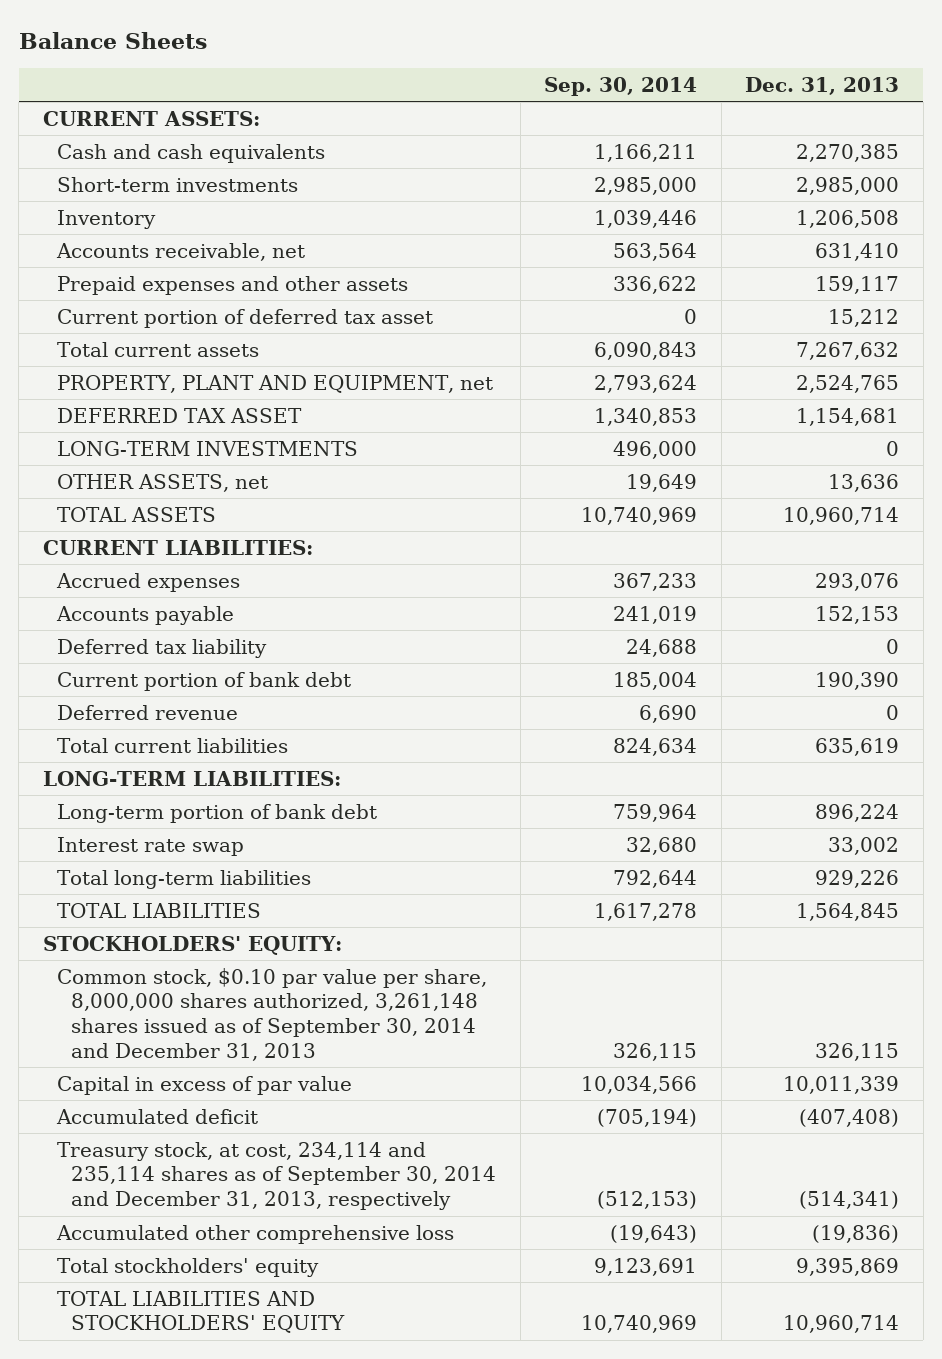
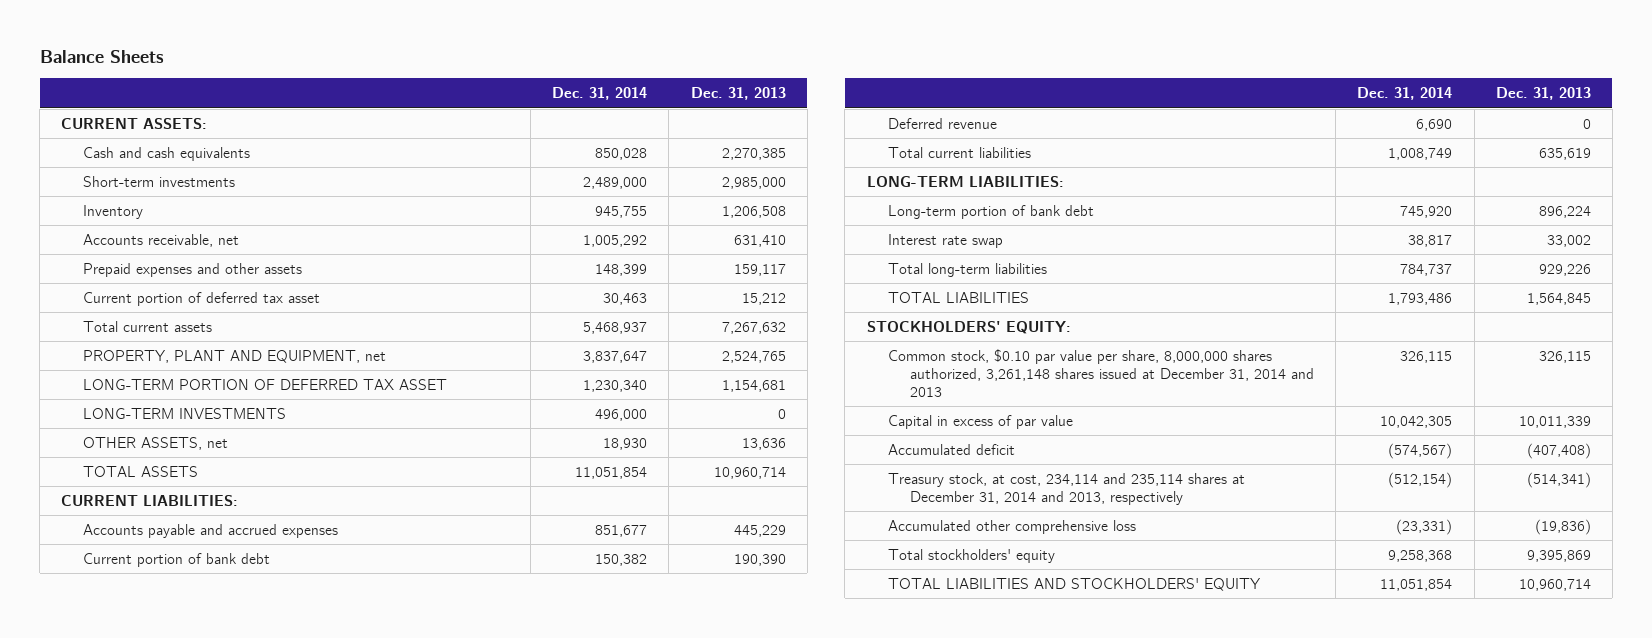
- | Sep. 30, 2014 | Dec. 31, 2013
+ | Dec. 31, 2014 | Dec. 31, 2013
- DEFERRED TAX ASSET | 1,340,853 | 1,154,681
+ LONG-TERM PORTION OF DEFERRED TAX ASSET | 1,230,340 | 1,154,681
- Accrued expenses | 367,233 | 293,076
- Accounts payable | 241,019 | 152,153
- Deferred tax liability | 24,688 | 0
+ Accounts payable and accrued expenses | 851,677 | 445,229
- Common stock, $0.10 par value per share, 8,000,000 shares authorized, 3,261,148 shares issued as of September 30, 2014 and December 31, 2013 | 326,115 | 326,115
+ Common stock, $0.10 par value per share, 8,000,000 shares authorized, 3,261,148 shares issued at December 31, 2014 and 2013 | 326,115 | 326,115
- Treasury stock, at cost, 234,114 and 235,114 shares as of September 30, 2014 and December 31, 2013, respectively | (512,153) | (514,341)
+ Treasury stock, at cost, 234,114 and 235,114 shares at December 31, 2014 and 2013, respectively | (512,154) | (514,341)

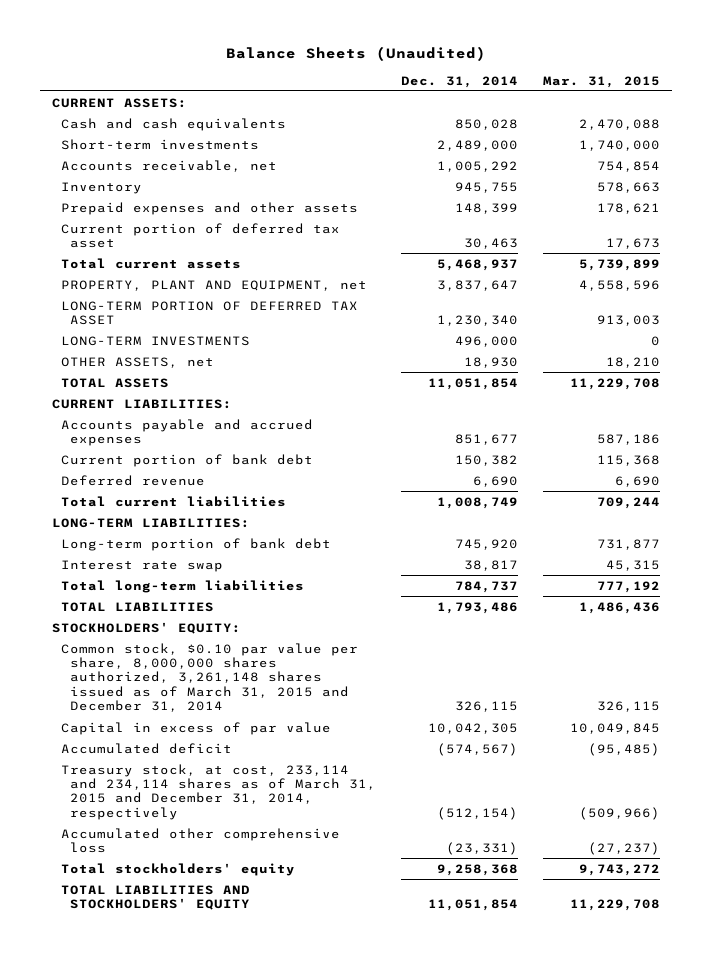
- Balance Sheets
+ Balance Sheets (Unaudited)
- | Dec. 31, 2014 | Dec. 31, 2013
+ | Dec. 31, 2014 | Mar. 31, 2015
moved down: Inventory | 945,755 | 578,663
- Common stock, $0.10 par value per share, 8,000,000 shares authorized, 3,261,148 shares issued at December 31, 2014 and 2013 | 326,115 | 326,115
+ Common stock, $0.10 par value per share, 8,000,000 shares authorized, 3,261,148 shares issued as of March 31, 2015 and December 31, 2014 | 326,115 | 326,115
- Treasury stock, at cost, 234,114 and 235,114 shares at December 31, 2014 and 2013, respectively | (512,154) | (514,341)
+ Treasury stock, at cost, 233,114 and 234,114 shares as of March 31, 2015 and December 31, 2014, respectively | (512,154) | (509,966)

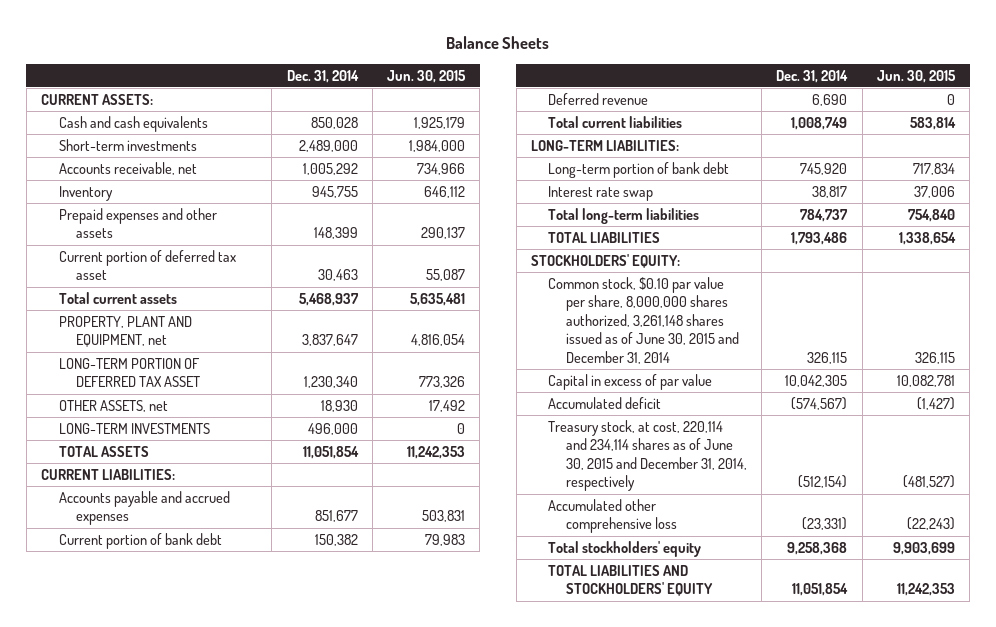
- Balance Sheets (Unaudited)
+ Balance Sheets
- | Dec. 31, 2014 | Mar. 31, 2015
+ | Dec. 31, 2014 | Jun. 30, 2015
moved down: LONG-TERM INVESTMENTS | 496,000 | 0
- Common stock, $0.10 par value per share, 8,000,000 shares authorized, 3,261,148 shares issued as of March 31, 2015 and December 31, 2014 | 326,115 | 326,115
+ Common stock, $0.10 par value per share, 8,000,000 shares authorized, 3,261,148 shares issued as of June 30, 2015 and December 31, 2014 | 326,115 | 326,115
- Treasury stock, at cost, 233,114 and 234,114 shares as of March 31, 2015 and December 31, 2014, respectively | (512,154) | (509,966)
+ Treasury stock, at cost, 220,114 and 234,114 shares as of June 30, 2015 and December 31, 2014, respectively | (512,154) | (481,527)

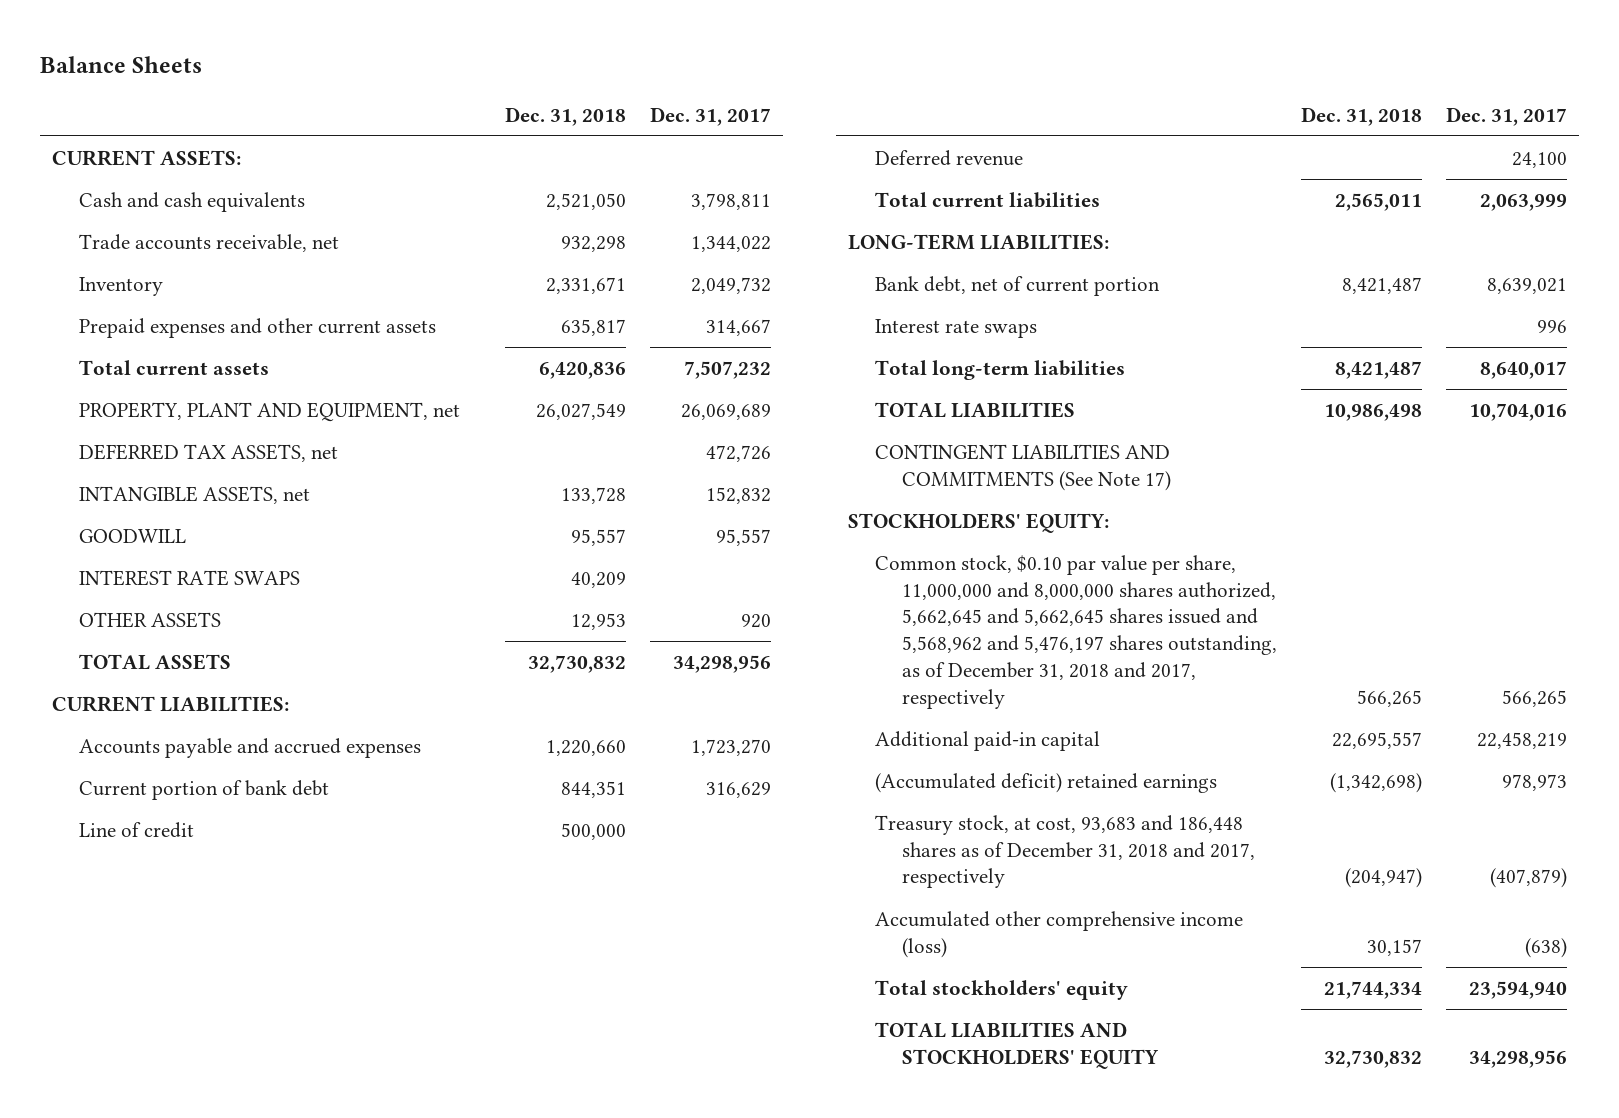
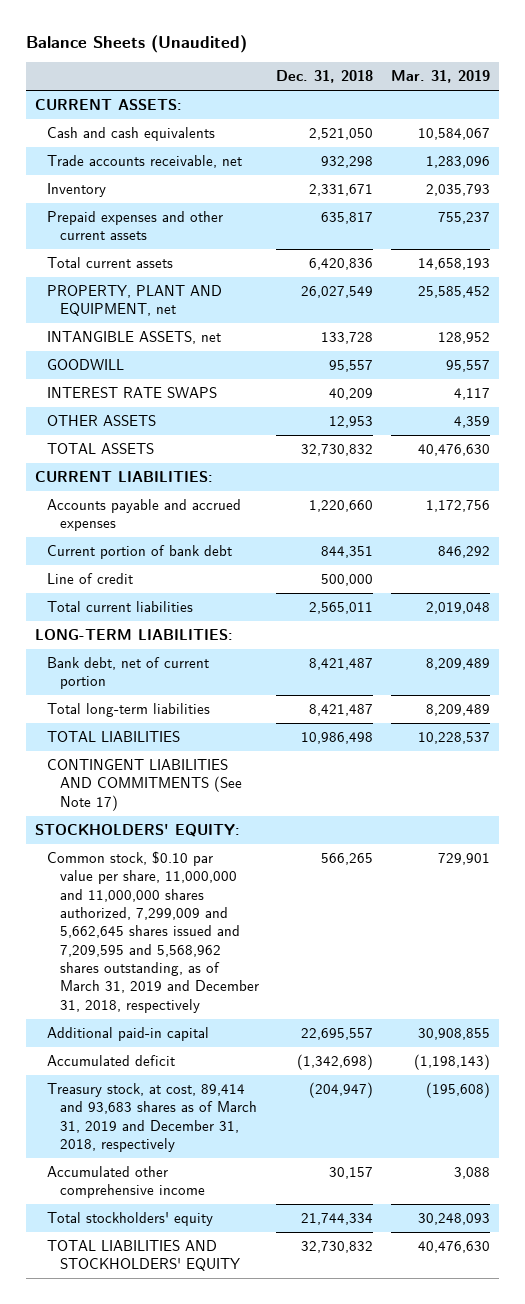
- Balance Sheets
+ Balance Sheets (Unaudited)
- | Dec. 31, 2018 | Dec. 31, 2017
+ | Dec. 31, 2018 | Mar. 31, 2019
- DEFERRED TAX ASSETS, net | | 472,726
- Deferred revenue | | 24,100
- Interest rate swaps | | 996
- Common stock, $0.10 par value per share, 11,000,000 and 8,000,000 shares authorized, 5,662,645 and 5,662,645 shares issued and 5,568,962 and 5,476,197 shares outstanding, as of December 31, 2018 and 2017, respectively | 566,265 | 566,265
+ Common stock, $0.10 par value per share, 11,000,000 and 11,000,000 shares authorized, 7,299,009 and 5,662,645 shares issued and 7,209,595 and 5,568,962 shares outstanding, as of March 31, 2019 and December 31, 2018, respectively | 566,265 | 729,901
- (Accumulated deficit) retained earnings | (1,342,698) | 978,973
- Treasury stock, at cost, 93,683 and 186,448 shares as of December 31, 2018 and 2017, respectively | (204,947) | (407,879)
- Accumulated other comprehensive income (loss) | 30,157 | (638)
+ Accumulated deficit | (1,342,698) | (1,198,143)
+ Treasury stock, at cost, 89,414 and 93,683 shares as of March 31, 2019 and December 31, 2018, respectively | (204,947) | (195,608)
+ Accumulated other comprehensive income | 30,157 | 3,088

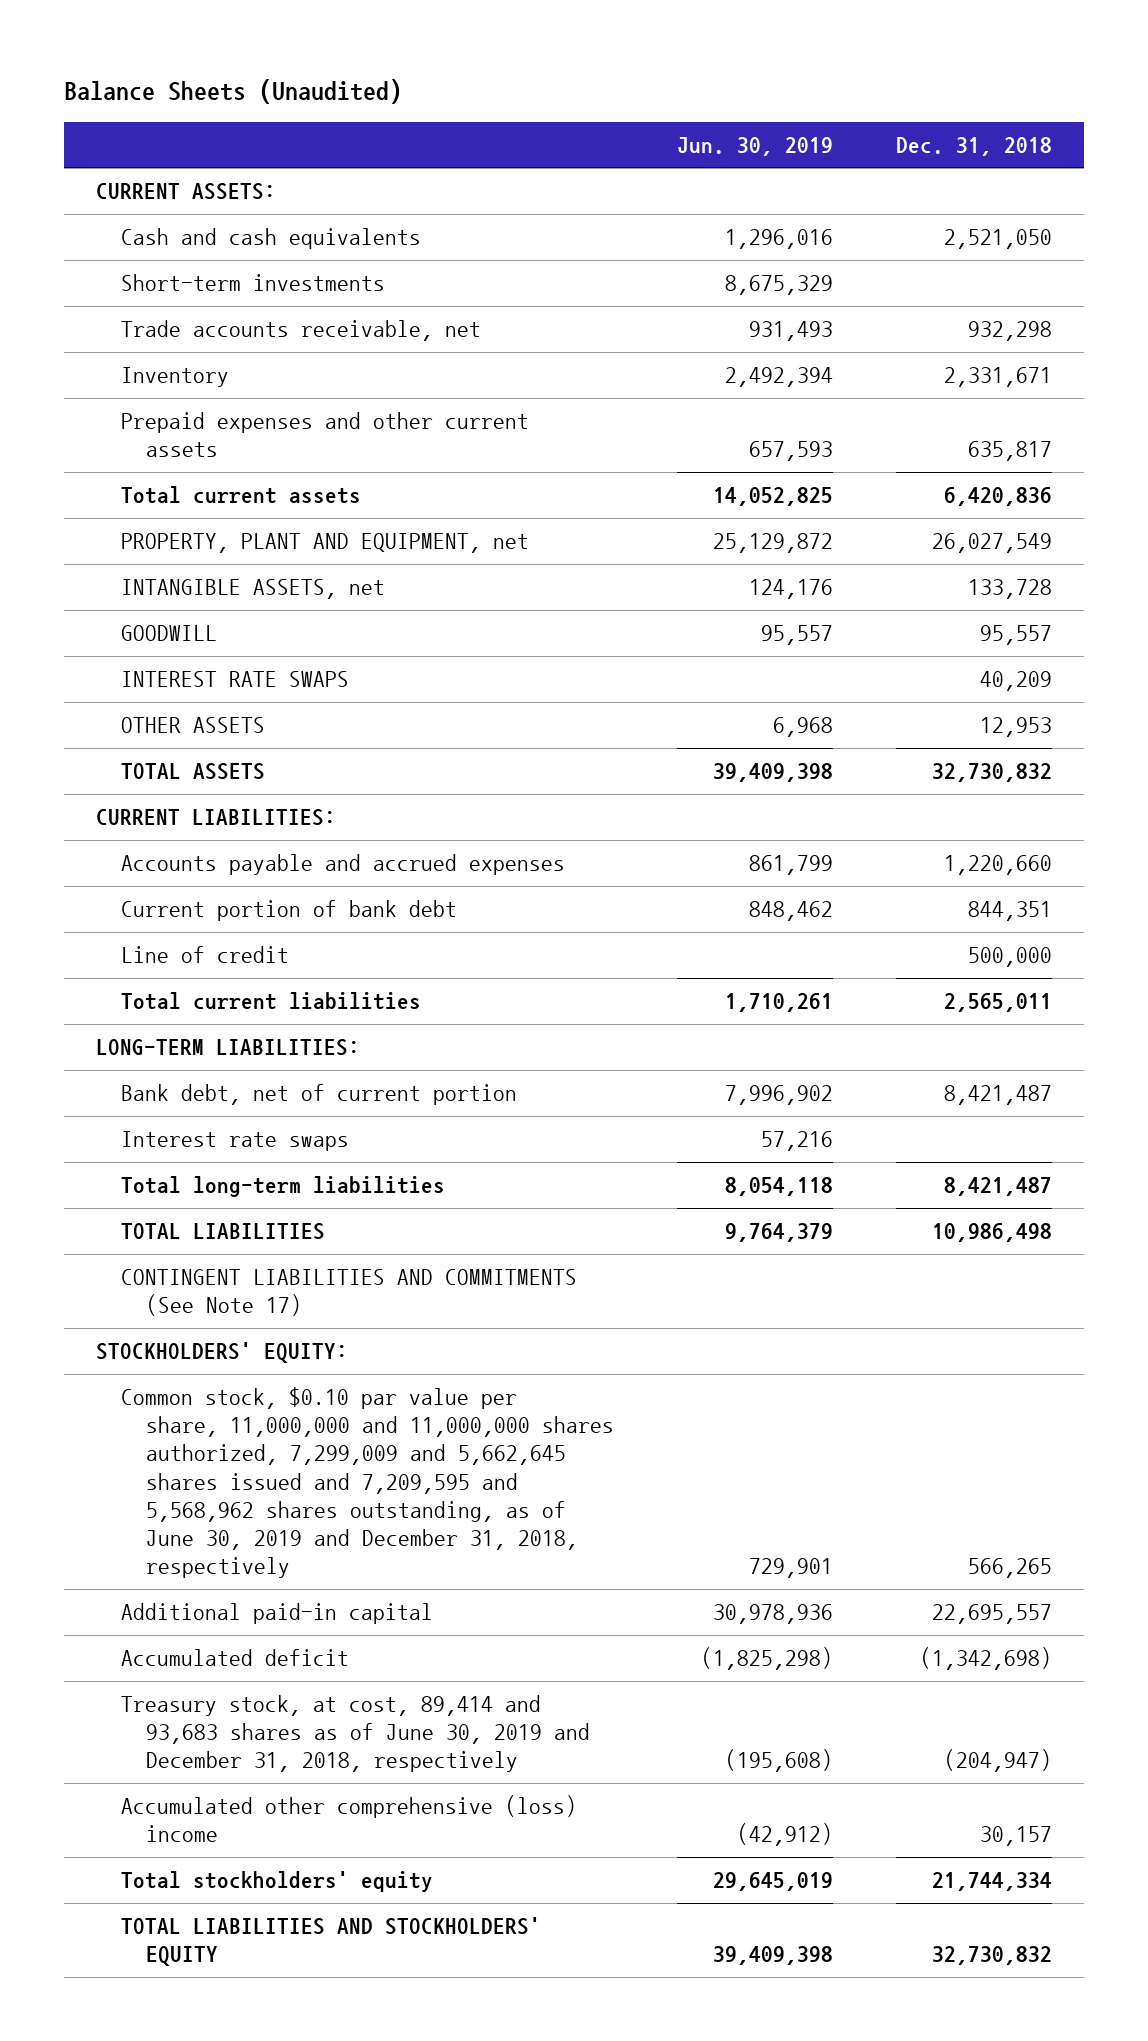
- | Dec. 31, 2018 | Mar. 31, 2019
+ | Jun. 30, 2019 | Dec. 31, 2018
+ Short-term investments | 8,675,329 |
+ Interest rate swaps | 57,216 |
- Common stock, $0.10 par value per share, 11,000,000 and 11,000,000 shares authorized, 7,299,009 and 5,662,645 shares issued and 7,209,595 and 5,568,962 shares outstanding, as of March 31, 2019 and December 31, 2018, respectively | 566,265 | 729,901
+ Common stock, $0.10 par value per share, 11,000,000 and 11,000,000 shares authorized, 7,299,009 and 5,662,645 shares issued and 7,209,595 and 5,568,962 shares outstanding, as of June 30, 2019 and December 31, 2018, respectively | 729,901 | 566,265
- Treasury stock, at cost, 89,414 and 93,683 shares as of March 31, 2019 and December 31, 2018, respectively | (204,947) | (195,608)
- Accumulated other comprehensive income | 30,157 | 3,088
+ Treasury stock, at cost, 89,414 and 93,683 shares as of June 30, 2019 and December 31, 2018, respectively | (195,608) | (204,947)
+ Accumulated other comprehensive (loss) income | (42,912) | 30,157

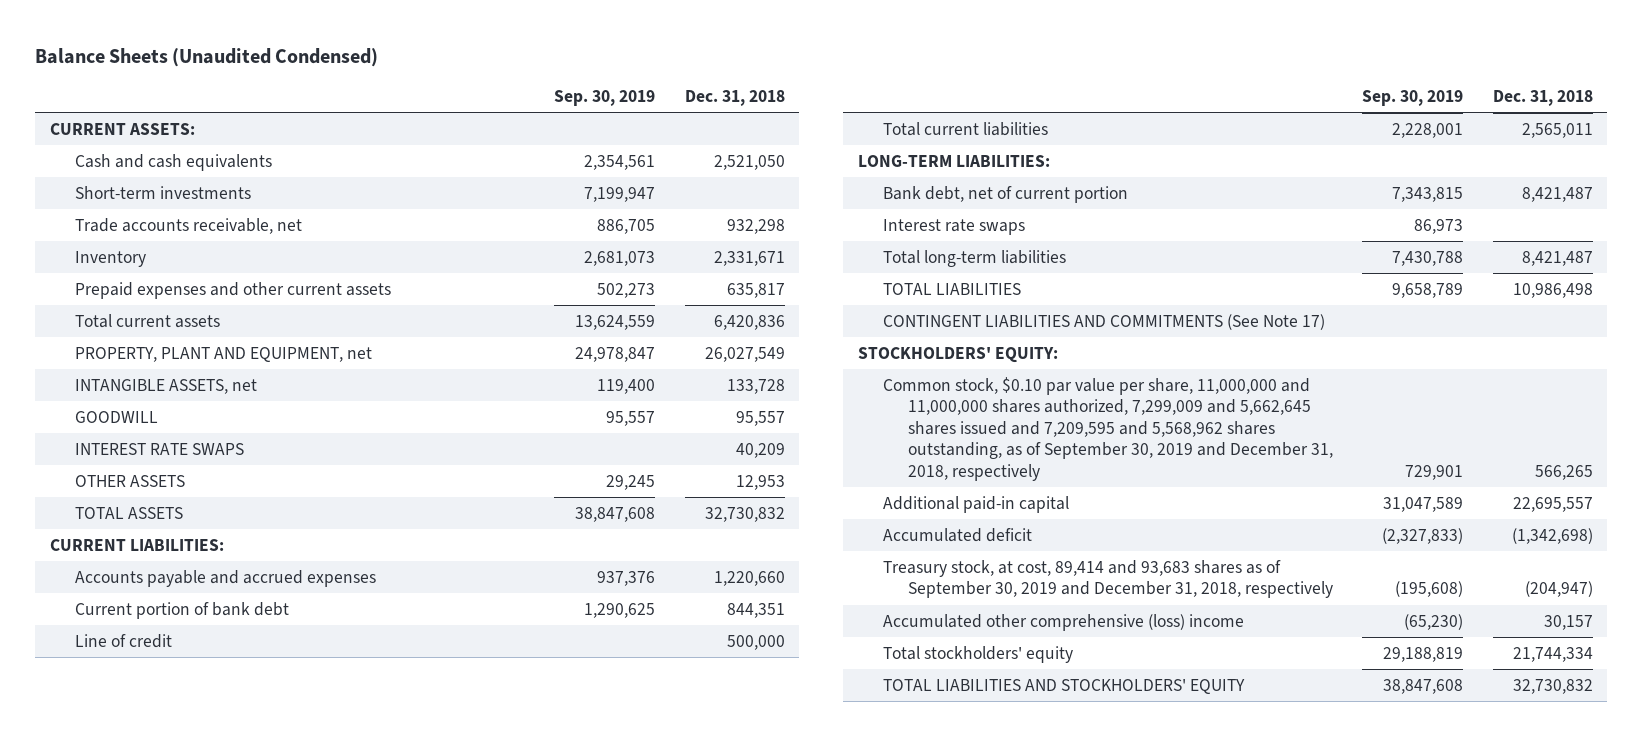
- Balance Sheets (Unaudited)
+ Balance Sheets (Unaudited Condensed)
- | Jun. 30, 2019 | Dec. 31, 2018
+ | Sep. 30, 2019 | Dec. 31, 2018
- Common stock, $0.10 par value per share, 11,000,000 and 11,000,000 shares authorized, 7,299,009 and 5,662,645 shares issued and 7,209,595 and 5,568,962 shares outstanding, as of June 30, 2019 and December 31, 2018, respectively | 729,901 | 566,265
+ Common stock, $0.10 par value per share, 11,000,000 and 11,000,000 shares authorized, 7,299,009 and 5,662,645 shares issued and 7,209,595 and 5,568,962 shares outstanding, as of September 30, 2019 and December 31, 2018, respectively | 729,901 | 566,265
- Treasury stock, at cost, 89,414 and 93,683 shares as of June 30, 2019 and December 31, 2018, respectively | (195,608) | (204,947)
+ Treasury stock, at cost, 89,414 and 93,683 shares as of September 30, 2019 and December 31, 2018, respectively | (195,608) | (204,947)

